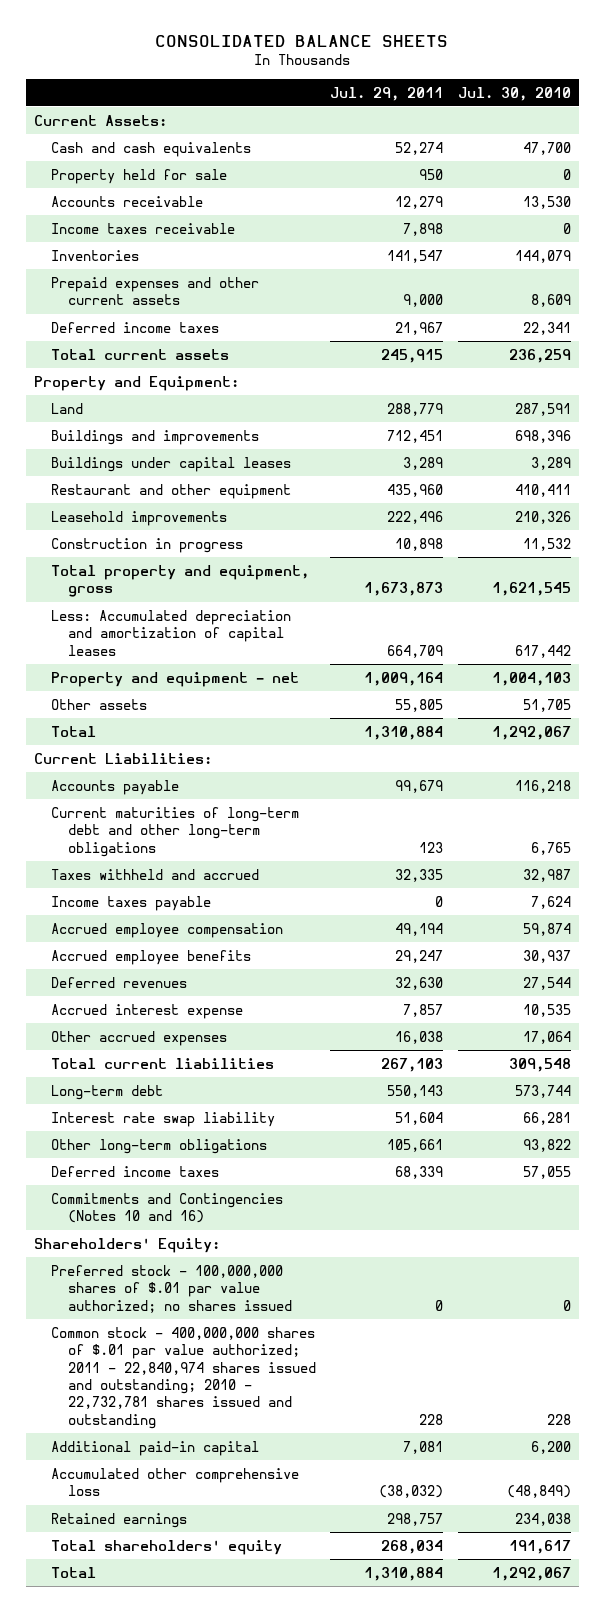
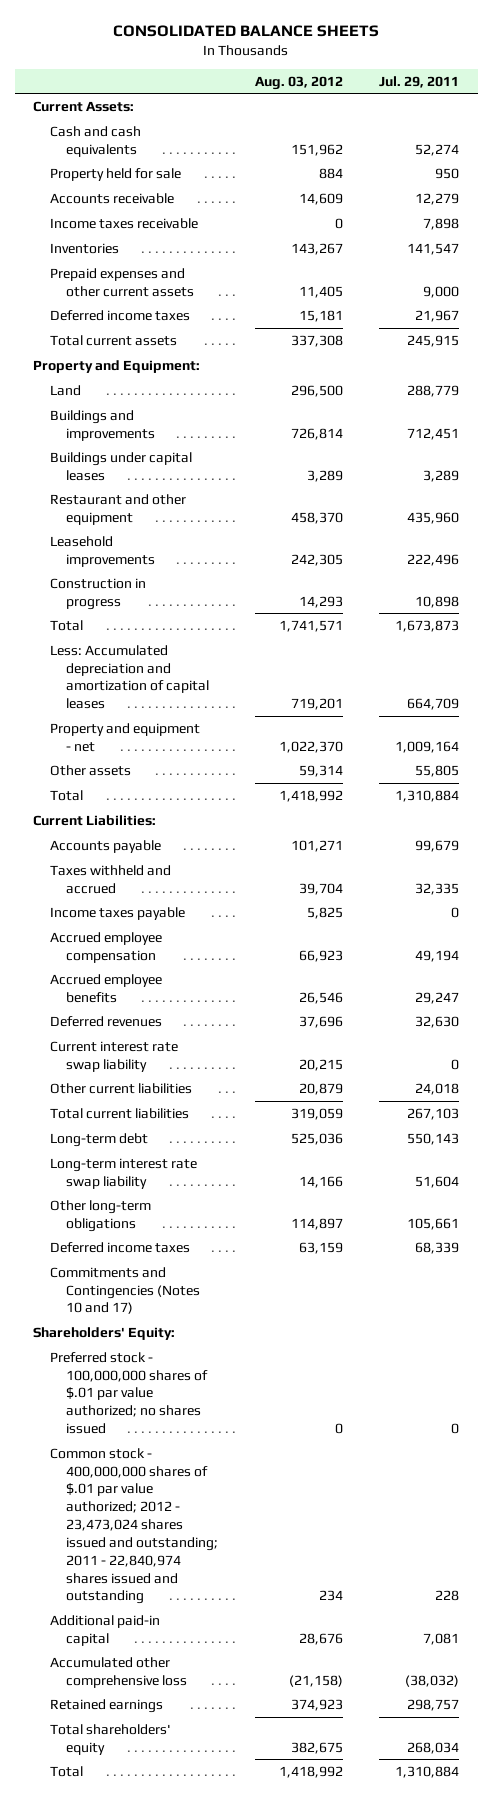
- | Jul. 29, 2011 | Jul. 30, 2010
+ | Aug. 03, 2012 | Jul. 29, 2011
- Total property and equipment, gross | 1,673,873 | 1,621,545
+ Total | 1,741,571 | 1,673,873
- Current maturities of long-term debt and other long-term obligations | 123 | 6,765
- Accrued interest expense | 7,857 | 10,535
- Other accrued expenses | 16,038 | 17,064
+ Current interest rate swap liability | 20,215 | 0
+ Other current liabilities | 20,879 | 24,018
- Interest rate swap liability | 51,604 | 66,281
+ Long-term interest rate swap liability | 14,166 | 51,604
- Commitments and Contingencies (Notes 10 and 16)
+ Commitments and Contingencies (Notes 10 and 17)
- Common stock - 400,000,000 shares of $.01 par value authorized; 2011 - 22,840,974 shares issued and outstanding; 2010 - 22,732,781 shares issued and outstanding | 228 | 228
+ Common stock - 400,000,000 shares of $.01 par value authorized; 2012 - 23,473,024 shares issued and outstanding; 2011 - 22,840,974 shares issued and outstanding | 234 | 228

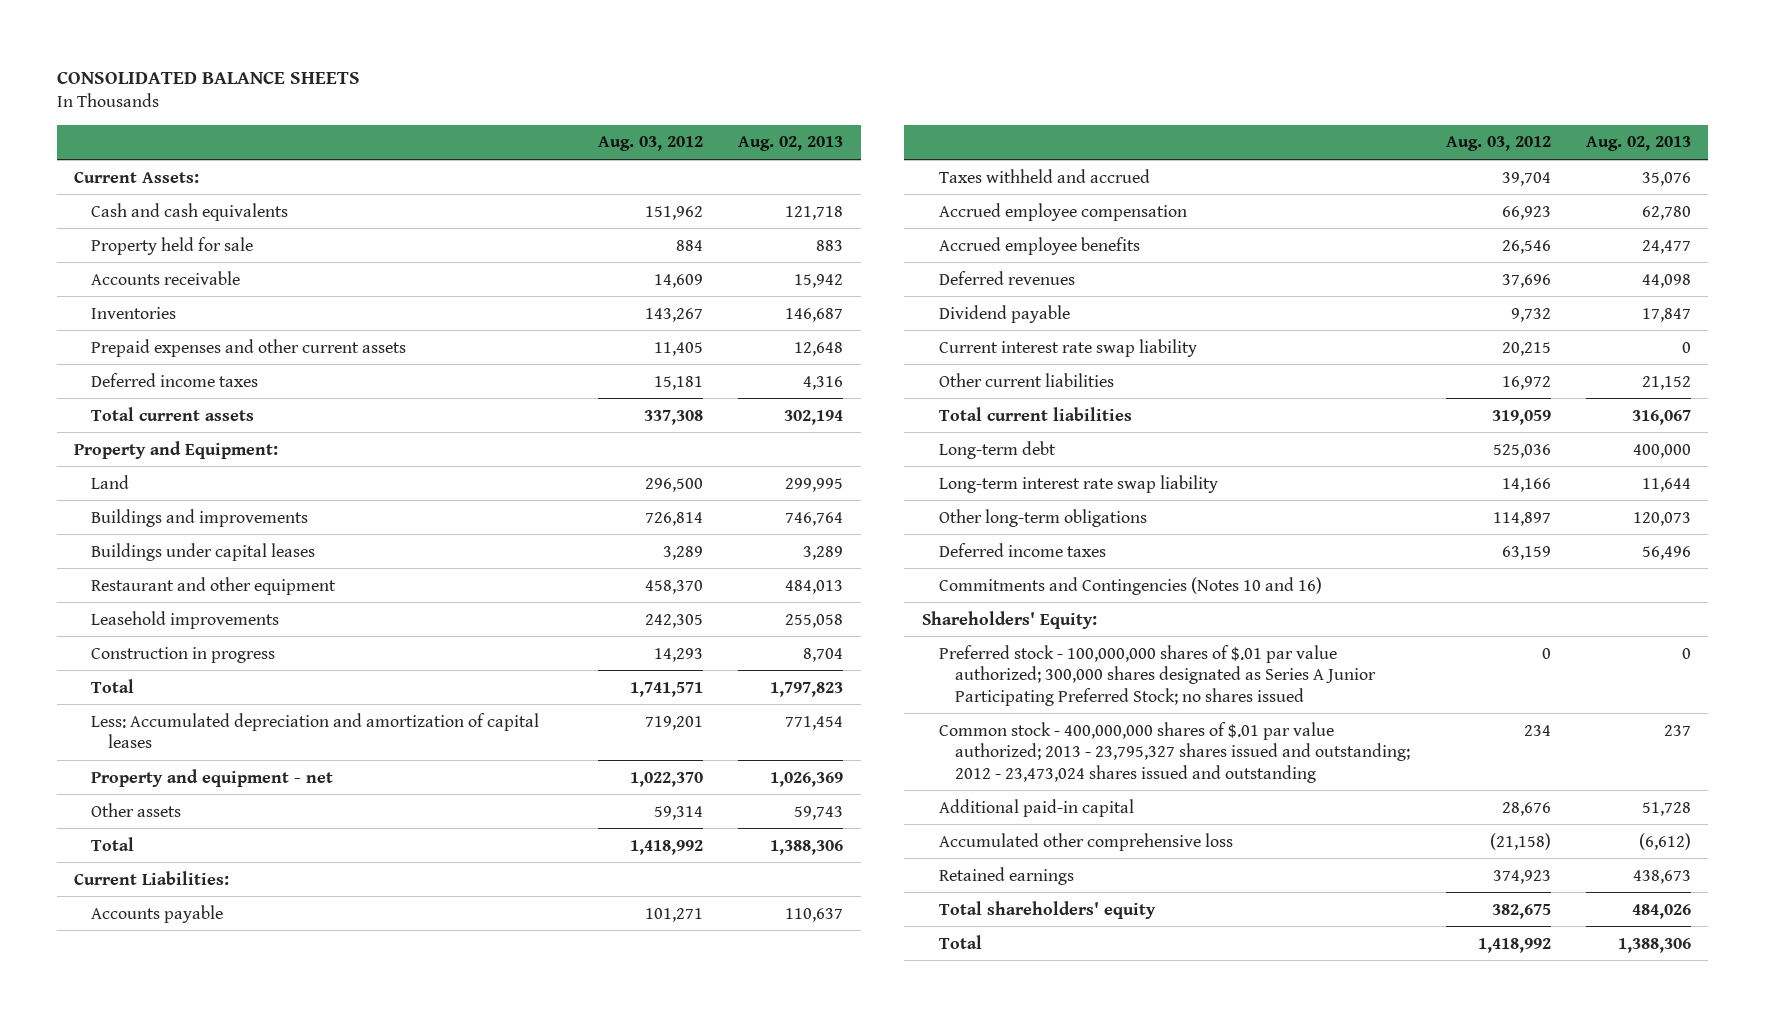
- | Aug. 03, 2012 | Jul. 29, 2011
+ | Aug. 03, 2012 | Aug. 02, 2013
- Income taxes receivable | 0 | 7,898
- Income taxes payable | 5,825 | 0
+ Dividend payable | 9,732 | 17,847
- Other current liabilities | 20,879 | 24,018
+ Other current liabilities | 16,972 | 21,152
- Commitments and Contingencies (Notes 10 and 17)
+ Commitments and Contingencies (Notes 10 and 16)
- Preferred stock - 100,000,000 shares of $.01 par value authorized; no shares issued | 0 | 0
- Common stock - 400,000,000 shares of $.01 par value authorized; 2012 - 23,473,024 shares issued and outstanding; 2011 - 22,840,974 shares issued and outstanding | 234 | 228
+ Preferred stock - 100,000,000 shares of $.01 par value authorized; 300,000 shares designated as Series A Junior Participating Preferred Stock; no shares issued | 0 | 0
+ Common stock - 400,000,000 shares of $.01 par value authorized; 2013 - 23,795,327 shares issued and outstanding; 2012 - 23,473,024 shares issued and outstanding | 234 | 237

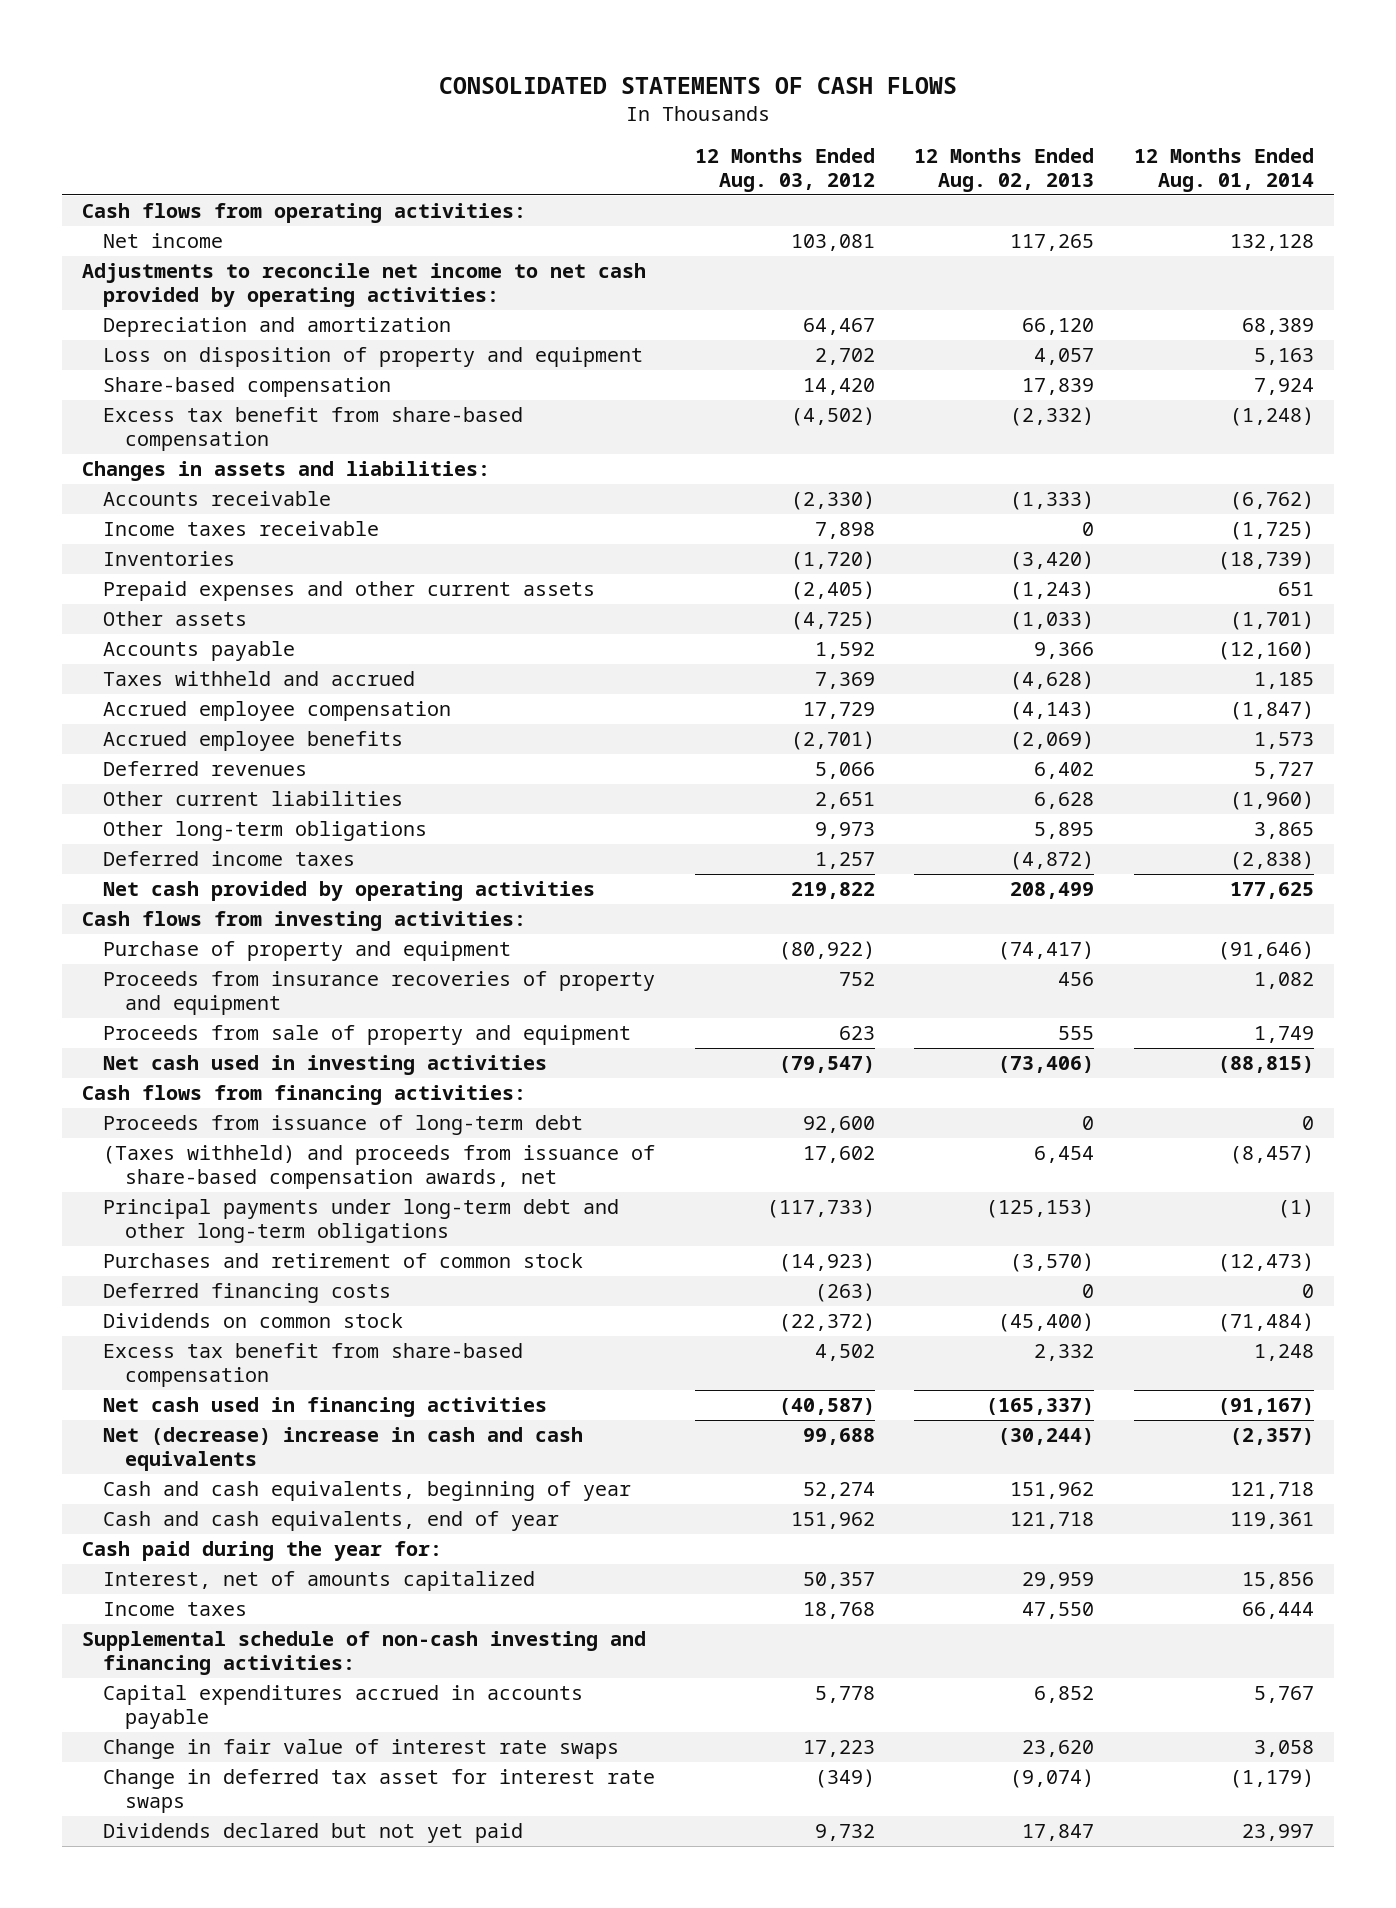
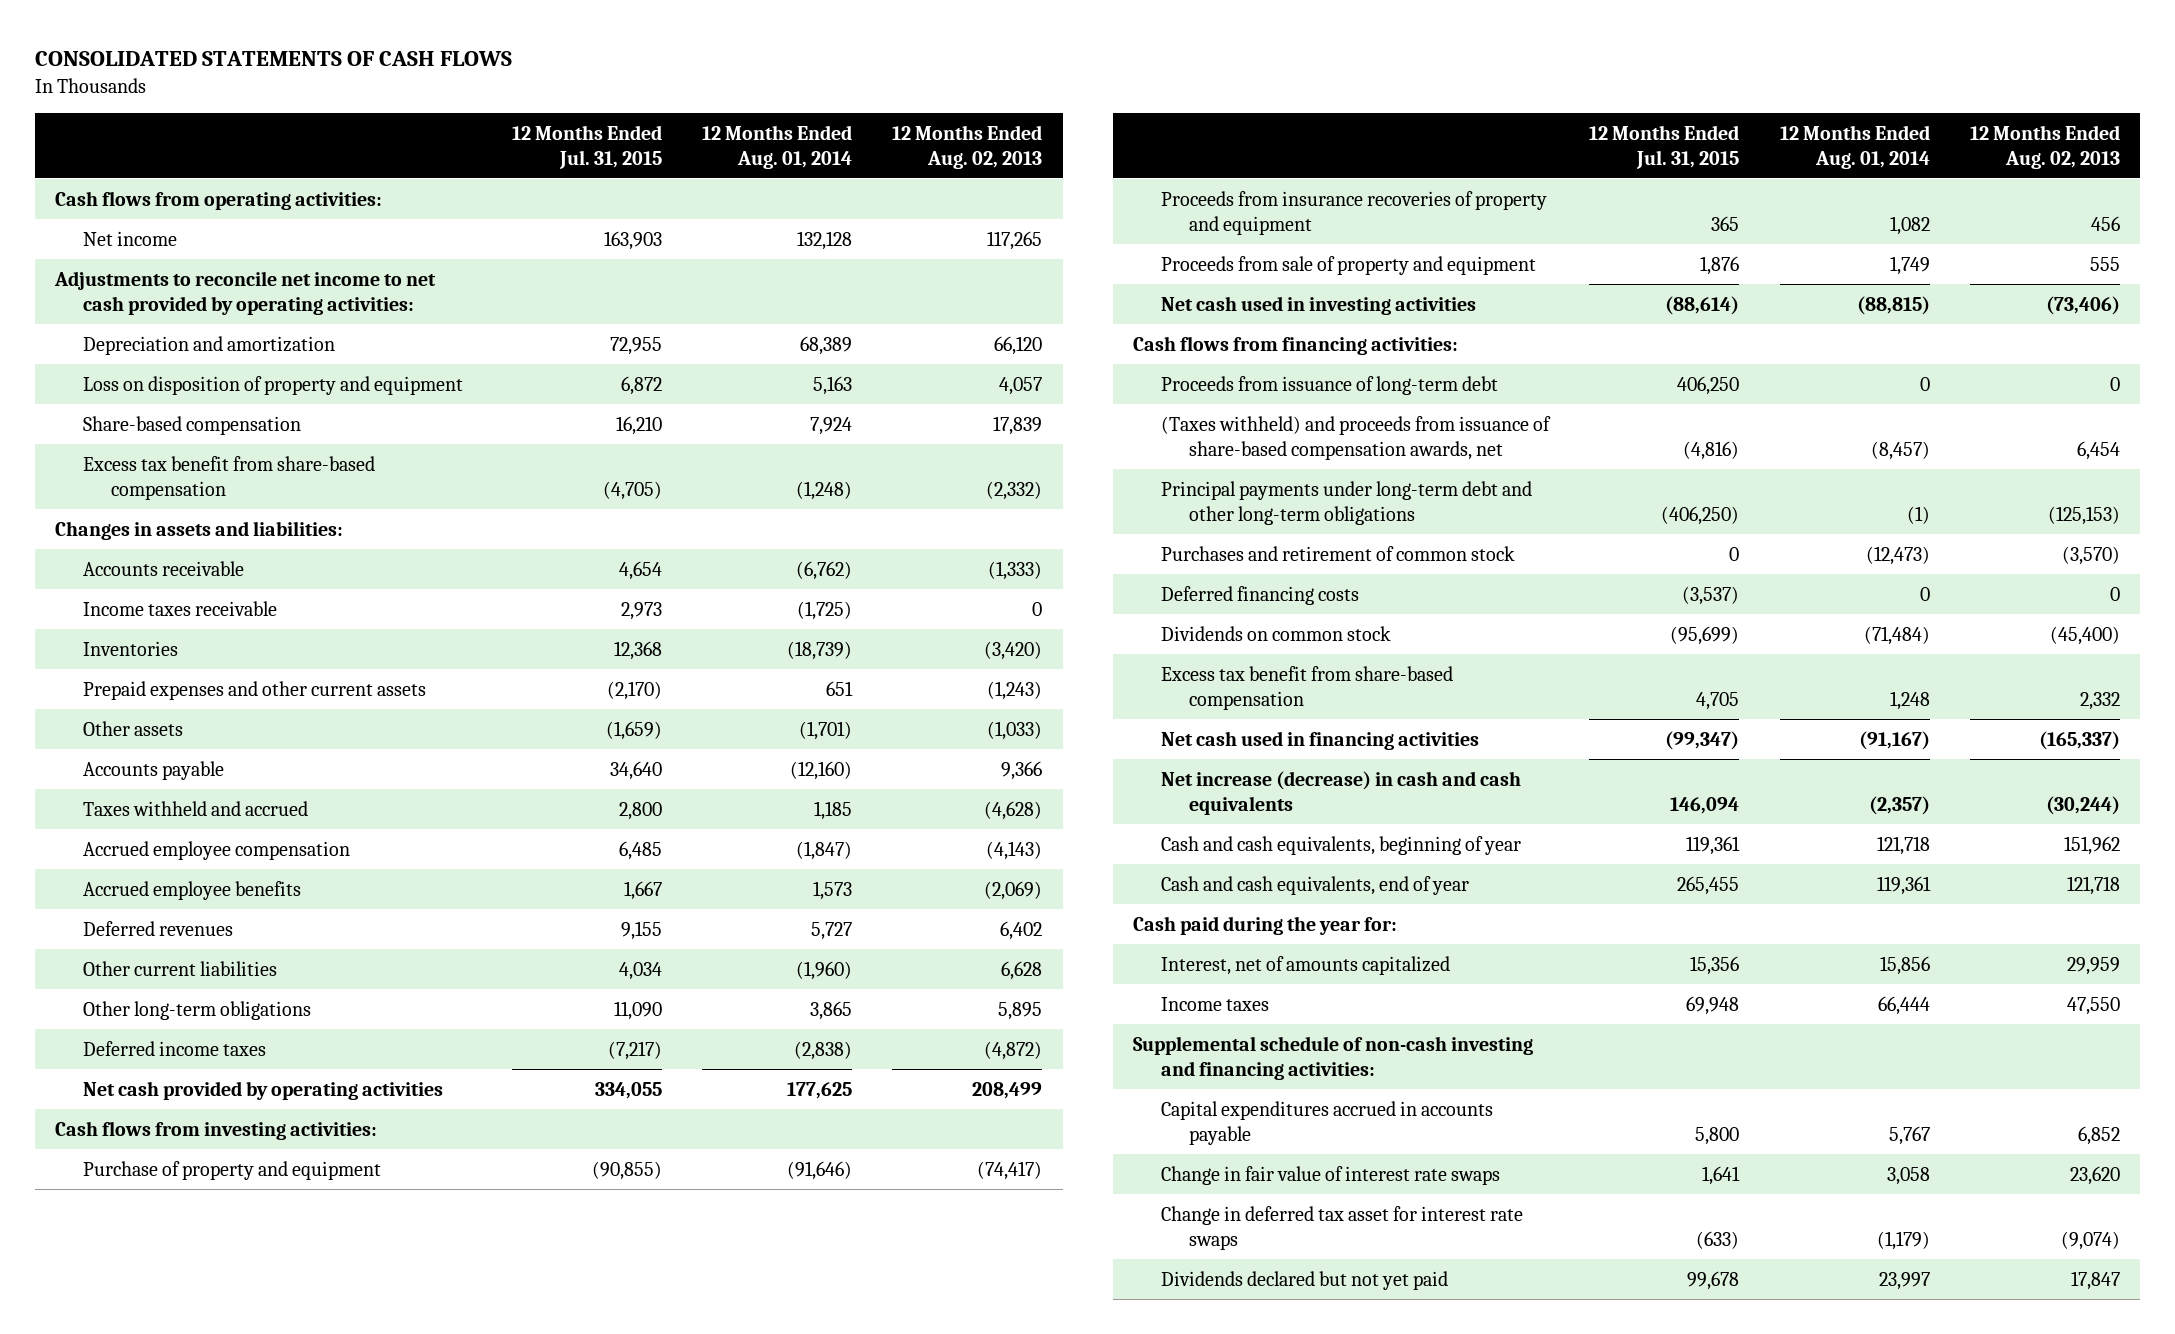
- | 12 Months Ended Aug. 03, 2012 | 12 Months Ended Aug. 02, 2013 | 12 Months Ended Aug. 01, 2014
+ | 12 Months Ended Jul. 31, 2015 | 12 Months Ended Aug. 01, 2014 | 12 Months Ended Aug. 02, 2013
- Net (decrease) increase in cash and cash equivalents | 99,688 | (30,244) | (2,357)
+ Net increase (decrease) in cash and cash equivalents | 146,094 | (2,357) | (30,244)

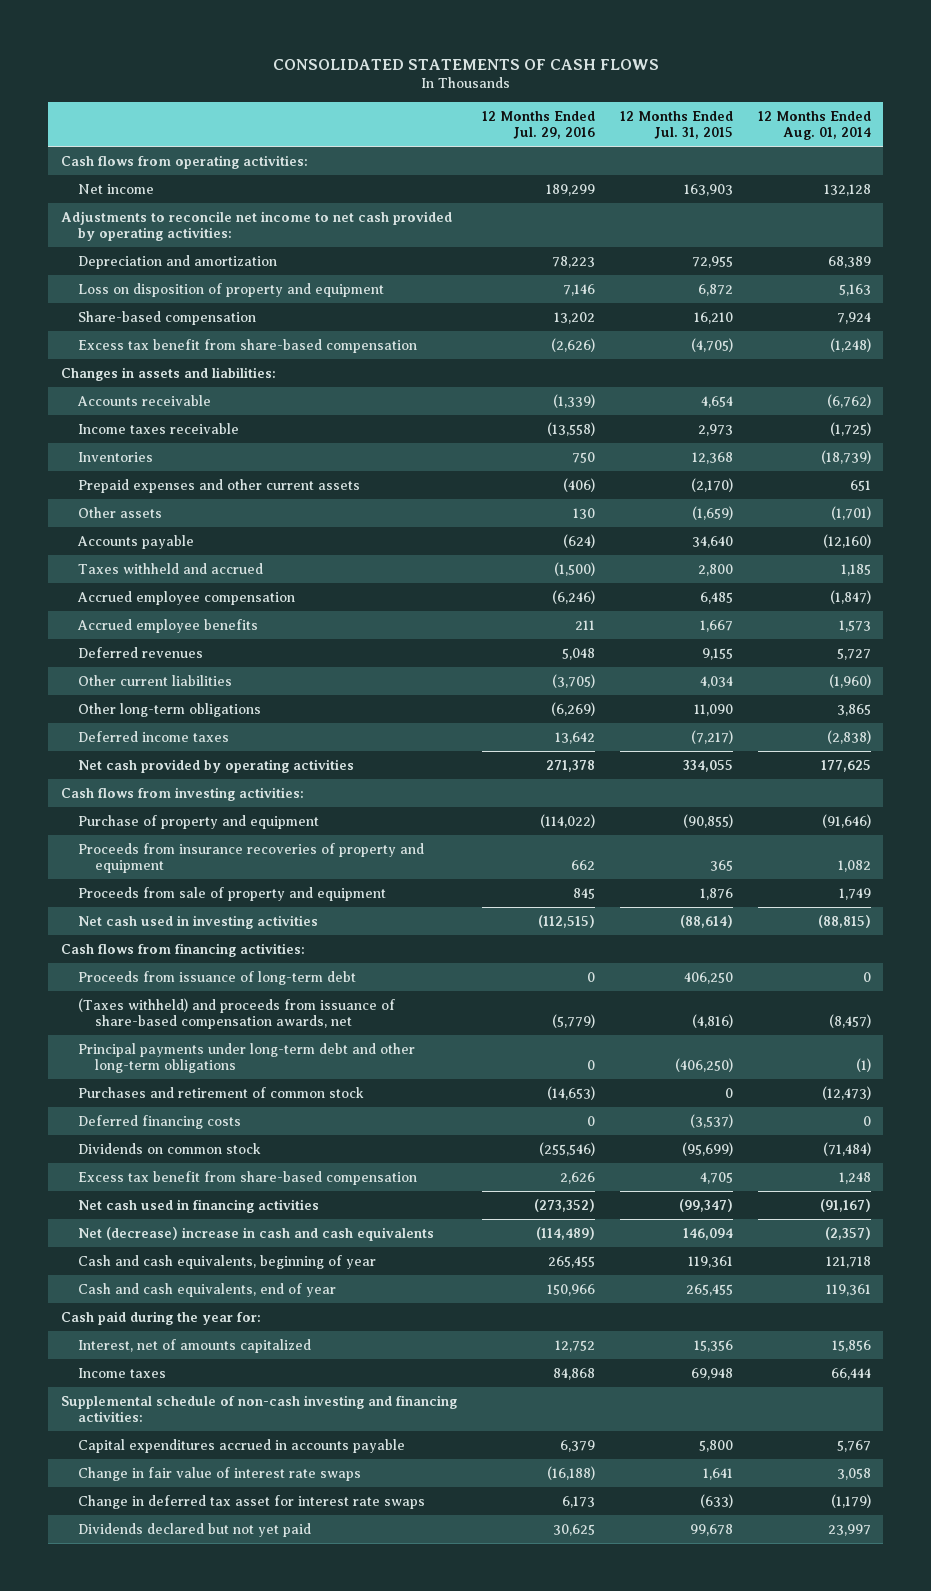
- | 12 Months Ended Jul. 31, 2015 | 12 Months Ended Aug. 01, 2014 | 12 Months Ended Aug. 02, 2013
+ | 12 Months Ended Jul. 29, 2016 | 12 Months Ended Jul. 31, 2015 | 12 Months Ended Aug. 01, 2014
- Net increase (decrease) in cash and cash equivalents | 146,094 | (2,357) | (30,244)
+ Net (decrease) increase in cash and cash equivalents | (114,489) | 146,094 | (2,357)

